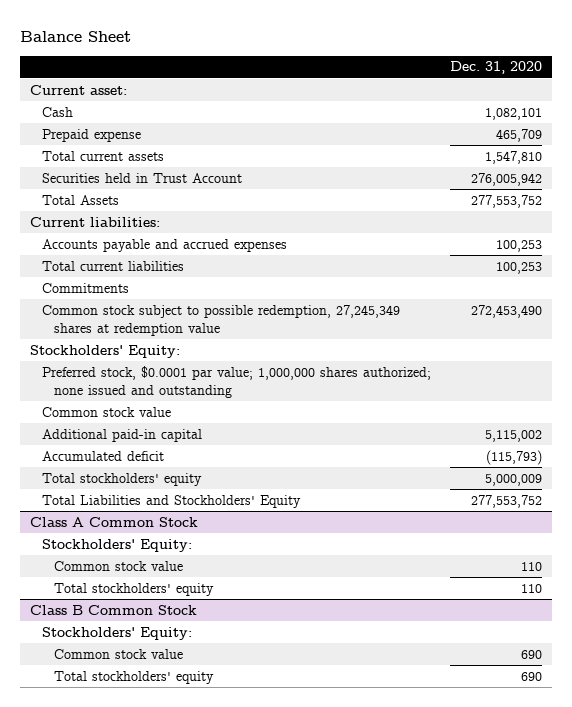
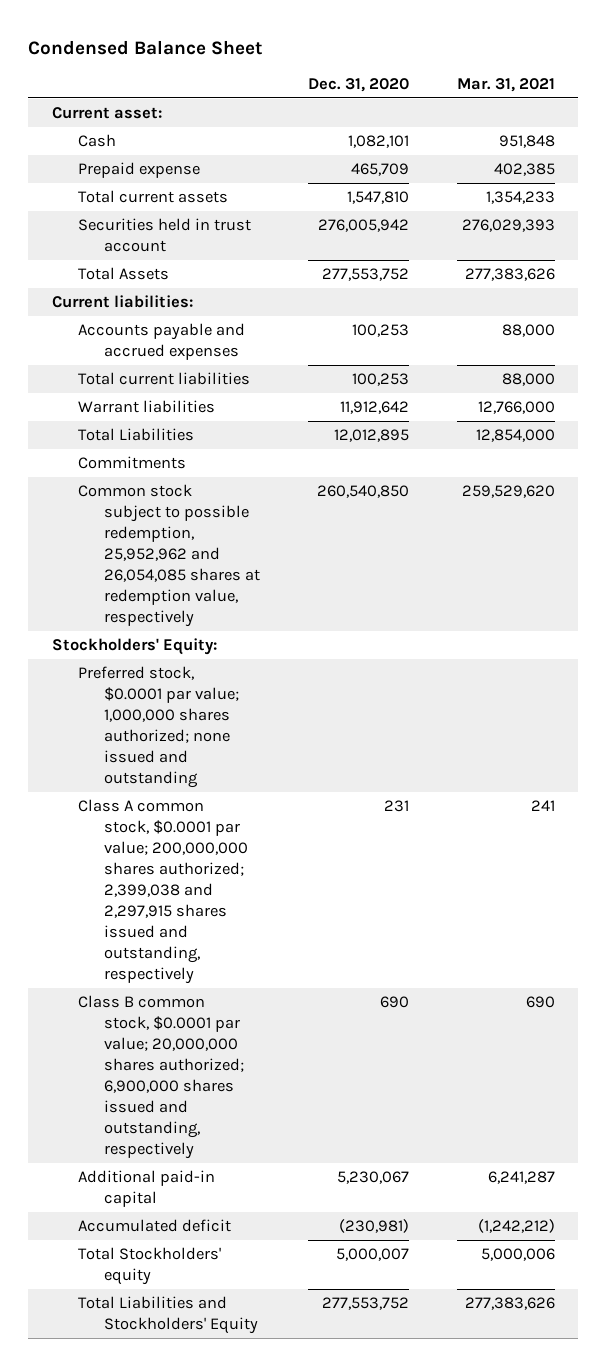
- Balance Sheet
+ Condensed Balance Sheet
- | Dec. 31, 2020
+ | Dec. 31, 2020 | Mar. 31, 2021
- Securities held in Trust Account | 276,005,942
+ Securities held in trust account | 276,005,942 | 276,029,393
+ Warrant liabilities | 11,912,642 | 12,766,000
+ Total Liabilities | 12,012,895 | 12,854,000
- Common stock subject to possible redemption, 27,245,349 shares at redemption value | 272,453,490
+ Common stock subject to possible redemption, 25,952,962 and 26,054,085 shares at redemption value, respectively | 260,540,850 | 259,529,620
- Common stock value
- Additional paid-in capital | 5,115,002
- Accumulated deficit | (115,793)
- Total stockholders' equity | 5,000,009
+ Class A common stock, $0.0001 par value; 200,000,000 shares authorized; 2,399,038 and 2,297,915 shares issued and outstanding, respectively | 231 | 241
+ Class B common stock, $0.0001 par value; 20,000,000 shares authorized; 6,900,000 shares issued and outstanding, respectively | 690 | 690
+ Additional paid-in capital | 5,230,067 | 6,241,287
+ Accumulated deficit | (230,981) | (1,242,212)
+ Total Stockholders' equity | 5,000,007 | 5,000,006
- Class A Common Stock
- Stockholders' Equity:
- Common stock value | 110
- Total stockholders' equity | 110
- Class B Common Stock
- Stockholders' Equity:
- Common stock value | 690
- Total stockholders' equity | 690

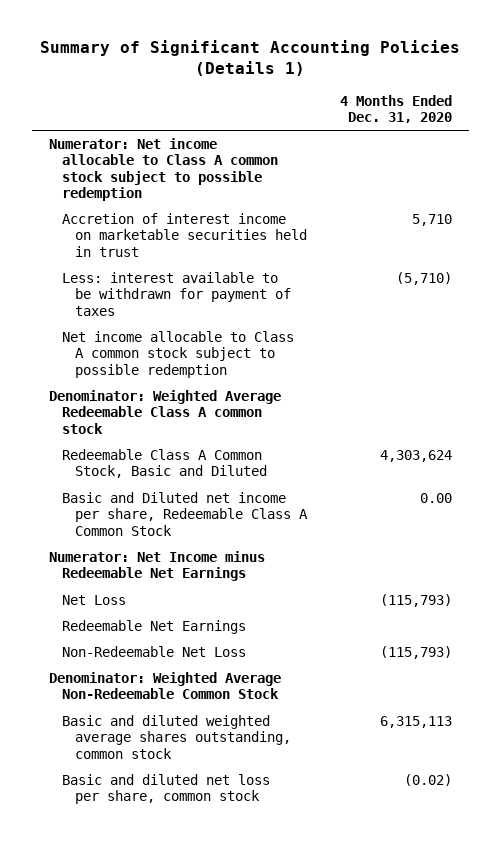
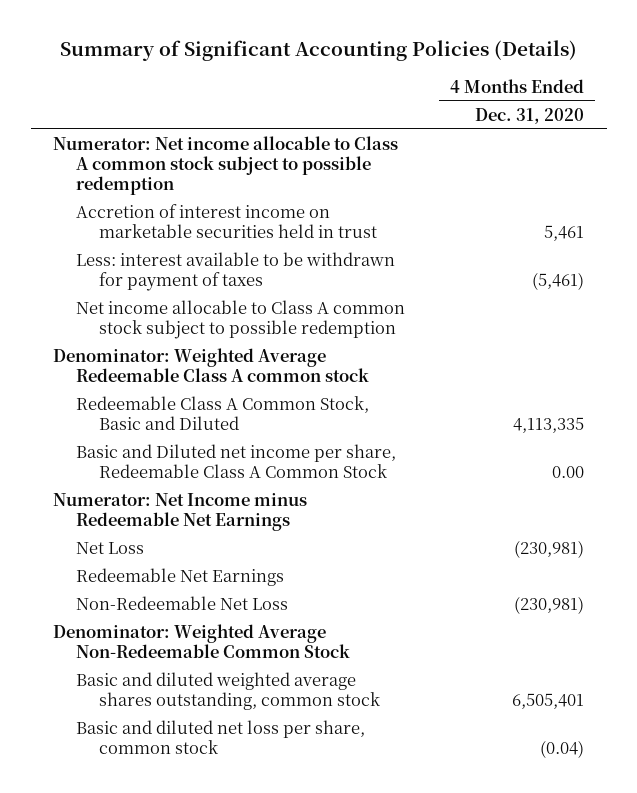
- Summary of Significant Accounting Policies (Details 1)
+ Summary of Significant Accounting Policies (Details)
- Accretion of interest income on marketable securities held in trust | 5,710
- Less: interest available to be withdrawn for payment of taxes | (5,710)
+ Accretion of interest income on marketable securities held in trust | 5,461
+ Less: interest available to be withdrawn for payment of taxes | (5,461)
- Redeemable Class A Common Stock, Basic and Diluted | 4,303,624
+ Redeemable Class A Common Stock, Basic and Diluted | 4,113,335
- Net Loss | (115,793)
+ Net Loss | (230,981)
- Non-Redeemable Net Loss | (115,793)
+ Non-Redeemable Net Loss | (230,981)
- Basic and diluted weighted average shares outstanding, common stock | 6,315,113
- Basic and diluted net loss per share, common stock | (0.02)
+ Basic and diluted weighted average shares outstanding, common stock | 6,505,401
+ Basic and diluted net loss per share, common stock | (0.04)

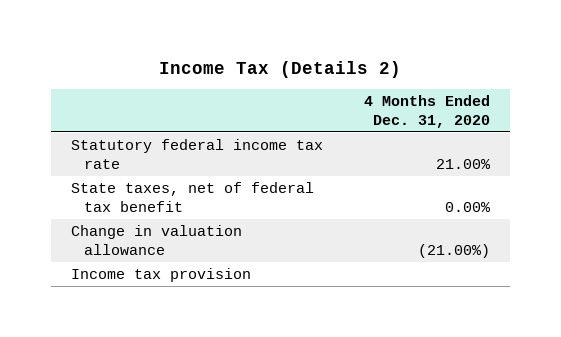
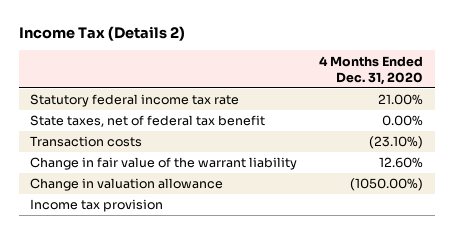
- Change in valuation allowance | (21.00%)
+ Transaction costs | (23.10%)
+ Change in fair value of the warrant liability | 12.60%
+ Change in valuation allowance | (1050.00%)

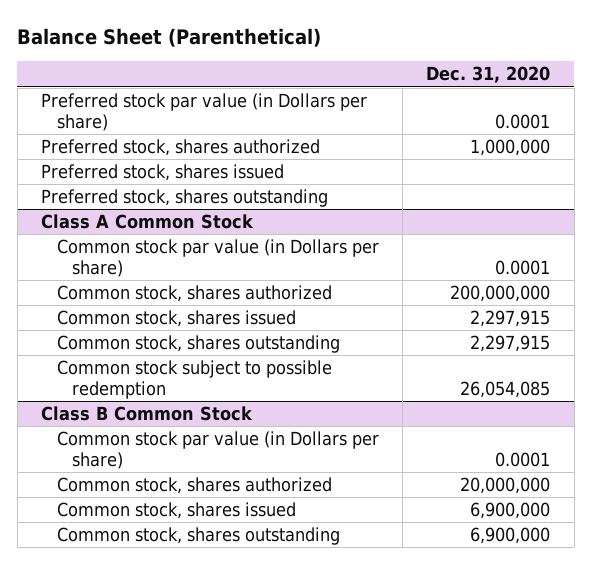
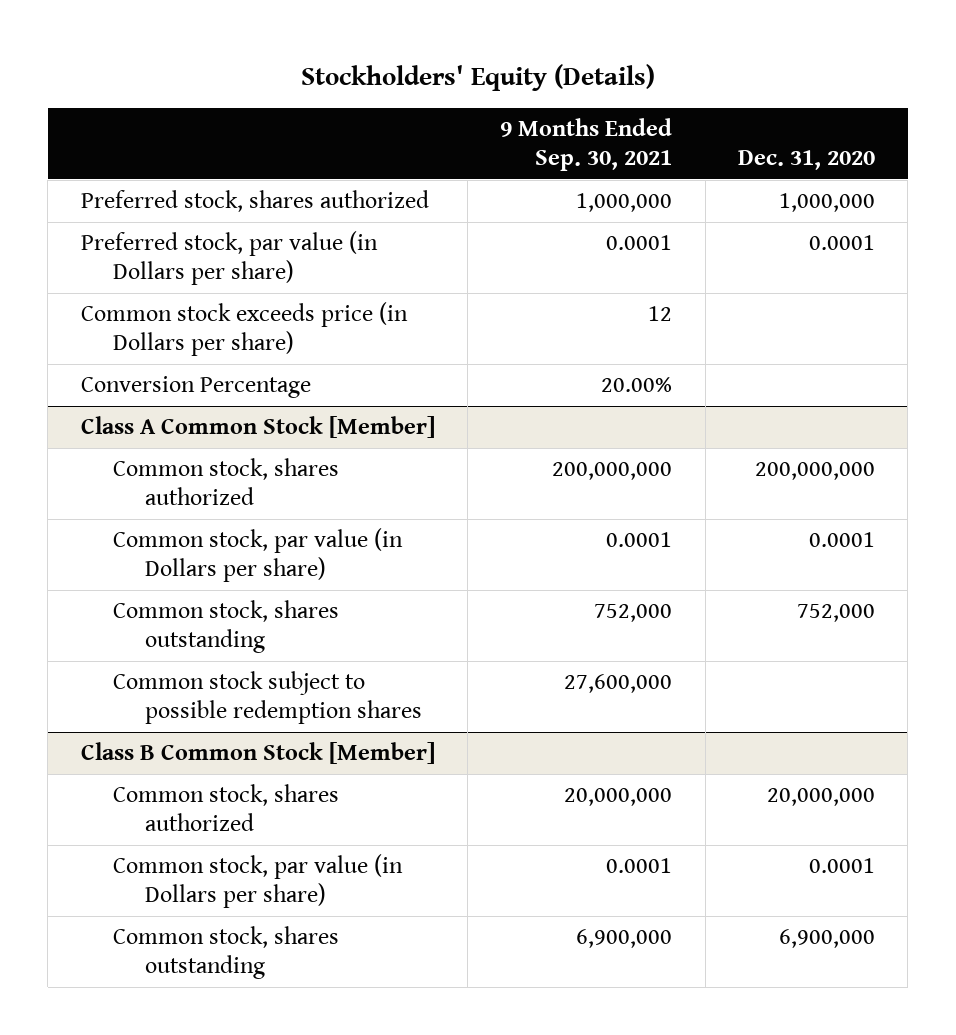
- Balance Sheet (Parenthetical)
+ Stockholders' Equity (Details)
- | Dec. 31, 2020
+ | 9 Months Ended Sep. 30, 2021 | Dec. 31, 2020
- Preferred stock par value (in Dollars per share) | 0.0001
- Preferred stock, shares issued
- Preferred stock, shares outstanding
- Class A Common Stock
- Common stock par value (in Dollars per share) | 0.0001
+ Preferred stock, par value (in Dollars per share) | 0.0001 | 0.0001
+ Common stock exceeds price (in Dollars per share) | 12 |
+ Conversion Percentage | 20.00% |
+ Class A Common Stock [Member]
- Common stock, shares issued | 2,297,915
- Common stock, shares outstanding | 2,297,915
- Common stock subject to possible redemption | 26,054,085
- Class B Common Stock
- Common stock par value (in Dollars per share) | 0.0001
+ Common stock, par value (in Dollars per share) | 0.0001 | 0.0001
+ Common stock, shares outstanding | 752,000 | 752,000
+ Common stock subject to possible redemption shares | 27,600,000 |
+ Class B Common Stock [Member]
- Common stock, shares issued | 6,900,000
+ Common stock, par value (in Dollars per share) | 0.0001 | 0.0001

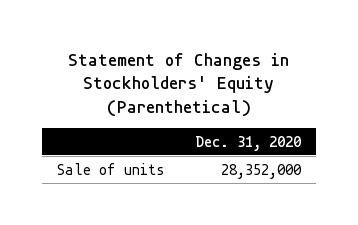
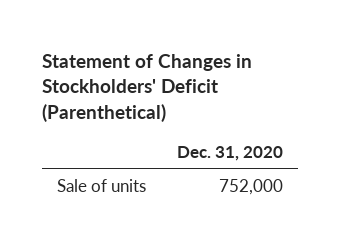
- Statement of Changes in Stockholders' Equity (Parenthetical)
+ Statement of Changes in Stockholders' Deficit (Parenthetical)
- Sale of units | 28,352,000
+ Sale of units | 752,000

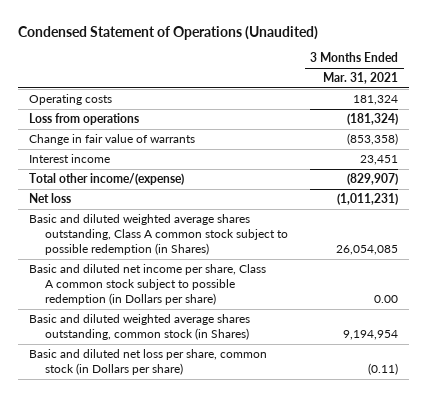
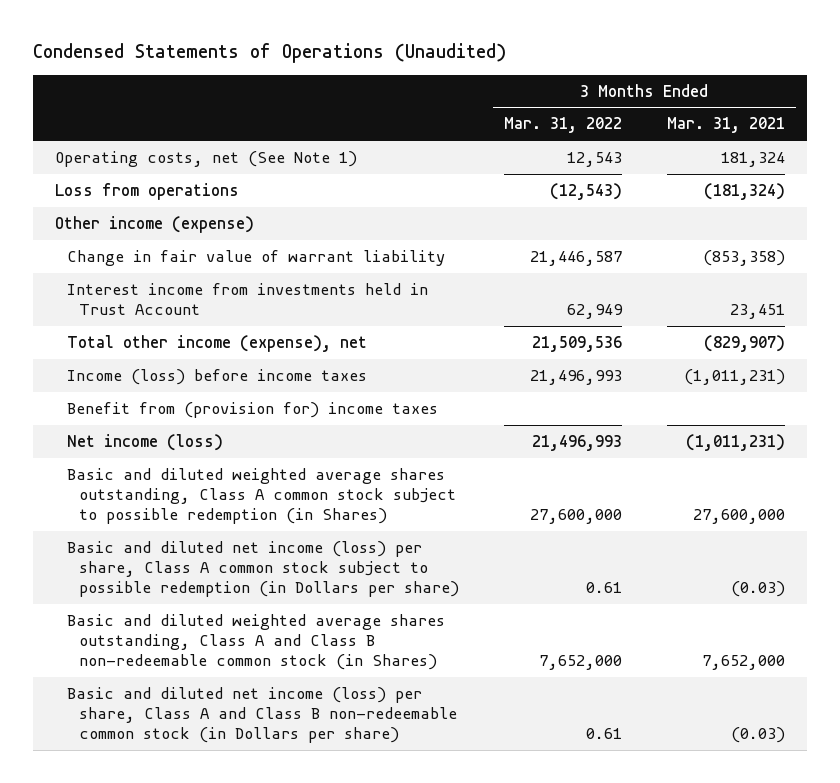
- Condensed Statement of Operations (Unaudited)
+ Condensed Statements of Operations (Unaudited)
- | 3 Months Ended Mar. 31, 2021
+ | 3 Months Ended Mar. 31, 2022 | 3 Months Ended Mar. 31, 2021
- Operating costs | 181,324
+ Operating costs, net (See Note 1) | 12,543 | 181,324
- Change in fair value of warrants | (853,358)
- Interest income | 23,451
- Total other income/(expense) | (829,907)
- Net loss | (1,011,231)
- Basic and diluted weighted average shares outstanding, Class A common stock subject to possible redemption (in Shares) | 26,054,085
- Basic and diluted net income per share, Class A common stock subject to possible redemption (in Dollars per share) | 0.00
- Basic and diluted weighted average shares outstanding, common stock (in Shares) | 9,194,954
- Basic and diluted net loss per share, common stock (in Dollars per share) | (0.11)
+ Other income (expense)
+ Change in fair value of warrant liability | 21,446,587 | (853,358)
+ Interest income from investments held in Trust Account | 62,949 | 23,451
+ Total other income (expense), net | 21,509,536 | (829,907)
+ Income (loss) before income taxes | 21,496,993 | (1,011,231)
+ Benefit from (provision for) income taxes
+ Net income (loss) | 21,496,993 | (1,011,231)
+ Basic and diluted weighted average shares outstanding, Class A common stock subject to possible redemption (in Shares) | 27,600,000 | 27,600,000
+ Basic and diluted net income (loss) per share, Class A common stock subject to possible redemption (in Dollars per share) | 0.61 | (0.03)
+ Basic and diluted weighted average shares outstanding, Class A and Class B non-redeemable common stock (in Shares) | 7,652,000 | 7,652,000
+ Basic and diluted net income (loss) per share, Class A and Class B non-redeemable common stock (in Dollars per share) | 0.61 | (0.03)

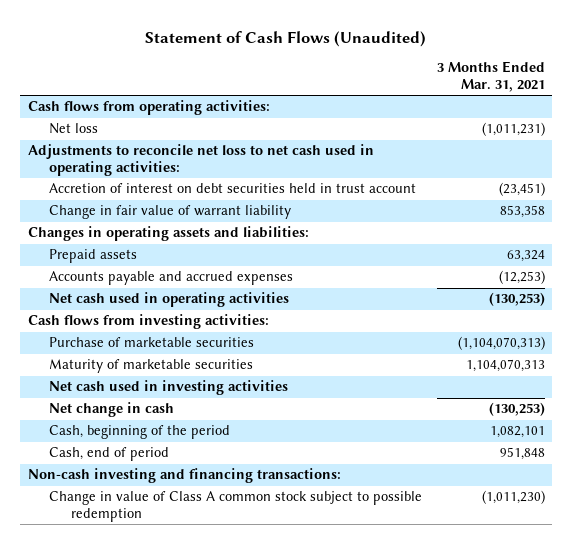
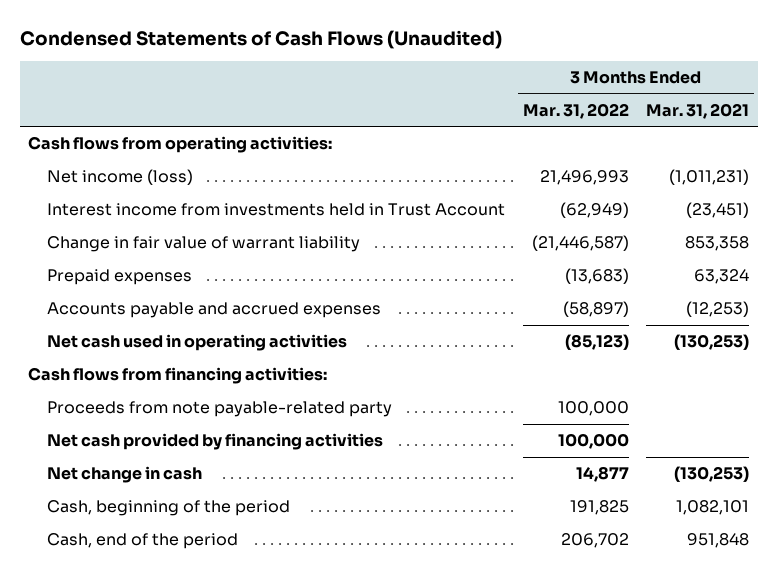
- Statement of Cash Flows (Unaudited)
+ Condensed Statements of Cash Flows (Unaudited)
- | 3 Months Ended Mar. 31, 2021
+ | 3 Months Ended Mar. 31, 2022 | 3 Months Ended Mar. 31, 2021
- Net loss | (1,011,231)
- Adjustments to reconcile net loss to net cash used in operating activities:
- Accretion of interest on debt securities held in trust account | (23,451)
+ Net income (loss) | 21,496,993 | (1,011,231)
+ Interest income from investments held in Trust Account | (62,949) | (23,451)
- Changes in operating assets and liabilities:
- Prepaid assets | 63,324
+ Prepaid expenses | (13,683) | 63,324
- Cash flows from investing activities:
- Purchase of marketable securities | (1,104,070,313)
- Maturity of marketable securities | 1,104,070,313
- Net cash used in investing activities
+ Cash flows from financing activities:
+ Proceeds from note payable-related party | 100,000 |
+ Net cash provided by financing activities | 100,000 |
- Cash, end of period | 951,848
- Non-cash investing and financing transactions:
- Change in value of Class A common stock subject to possible redemption | (1,011,230)
+ Cash, end of the period | 206,702 | 951,848

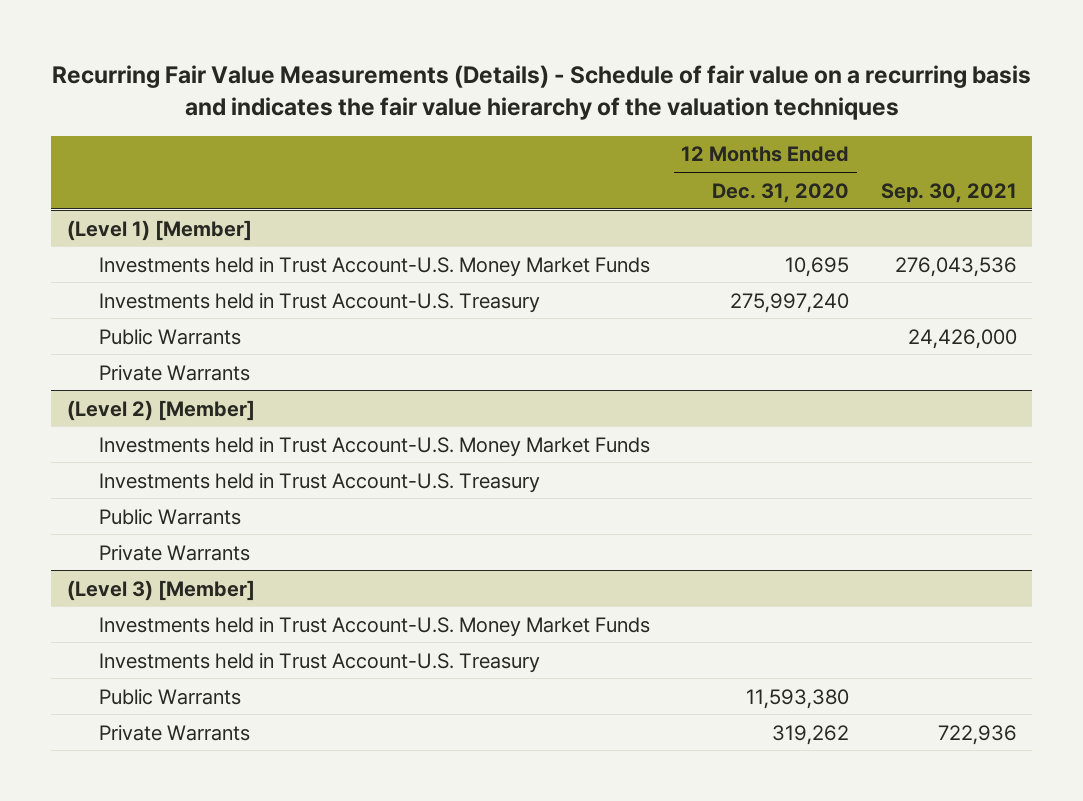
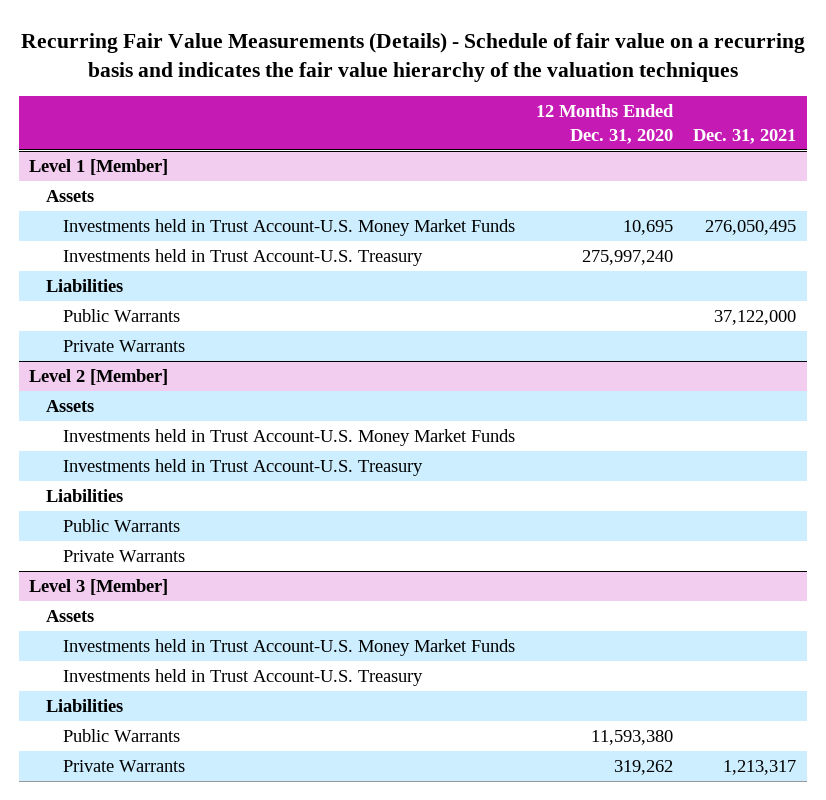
- | 12 Months Ended Dec. 31, 2020 | Sep. 30, 2021
+ | 12 Months Ended Dec. 31, 2020 | Dec. 31, 2021
- (Level 1) [Member]
+ Level 1 [Member]
+ Assets
+ Liabilities
- (Level 2) [Member]
+ Level 2 [Member]
+ Assets
+ Liabilities
- (Level 3) [Member]
+ Level 3 [Member]
+ Assets
+ Liabilities

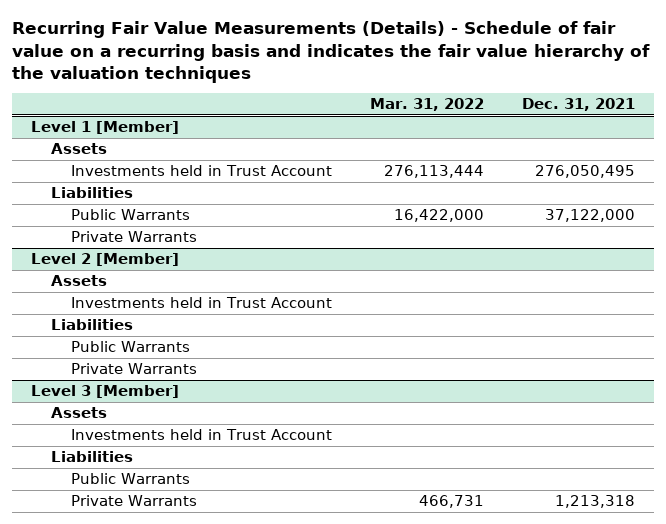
- | 12 Months Ended Dec. 31, 2020 | Dec. 31, 2021
+ | Mar. 31, 2022 | Dec. 31, 2021
@ Level 1 [Member]
- Investments held in Trust Account-U.S. Money Market Funds | 10,695 | 276,050,495
- Investments held in Trust Account-U.S. Treasury | 275,997,240 |
+ Investments held in Trust Account | 276,113,444 | 276,050,495
@ Level 2 [Member]
- Investments held in Trust Account-U.S. Money Market Funds
- Investments held in Trust Account-U.S. Treasury
+ Investments held in Trust Account
@ Level 3 [Member]
- Investments held in Trust Account-U.S. Money Market Funds
- Investments held in Trust Account-U.S. Treasury
+ Investments held in Trust Account
- Private Warrants | 319,262 | 1,213,317
+ Private Warrants | 466,731 | 1,213,318

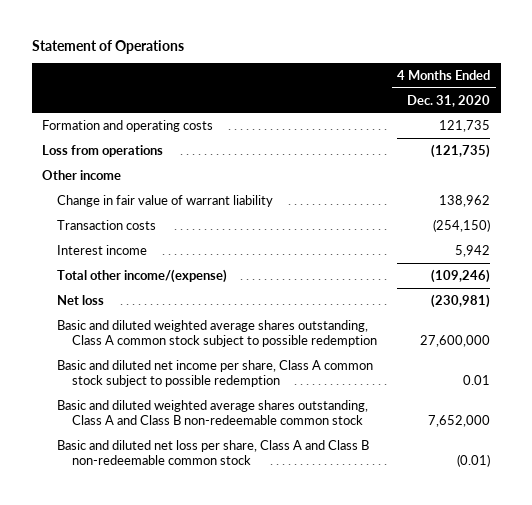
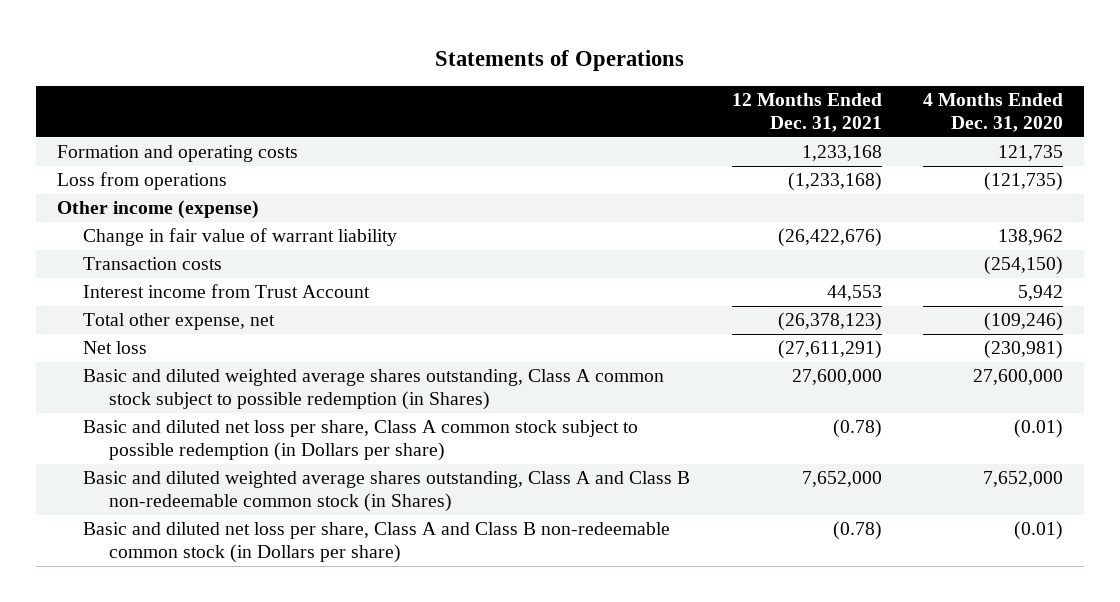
- Statement of Operations
+ Statements of Operations
- | 4 Months Ended Dec. 31, 2020
+ | 12 Months Ended Dec. 31, 2021 | 4 Months Ended Dec. 31, 2020
- Other income
+ Other income (expense)
- Interest income | 5,942
- Total other income/(expense) | (109,246)
+ Interest income from Trust Account | 44,553 | 5,942
+ Total other expense, net | (26,378,123) | (109,246)
- Basic and diluted weighted average shares outstanding, Class A common stock subject to possible redemption | 27,600,000
- Basic and diluted net income per share, Class A common stock subject to possible redemption | 0.01
- Basic and diluted weighted average shares outstanding, Class A and Class B non-redeemable common stock | 7,652,000
- Basic and diluted net loss per share, Class A and Class B non-redeemable common stock | (0.01)
+ Basic and diluted weighted average shares outstanding, Class A common stock subject to possible redemption (in Shares) | 27,600,000 | 27,600,000
+ Basic and diluted net loss per share, Class A common stock subject to possible redemption (in Dollars per share) | (0.78) | (0.01)
+ Basic and diluted weighted average shares outstanding, Class A and Class B non-redeemable common stock (in Shares) | 7,652,000 | 7,652,000
+ Basic and diluted net loss per share, Class A and Class B non-redeemable common stock (in Dollars per share) | (0.78) | (0.01)

